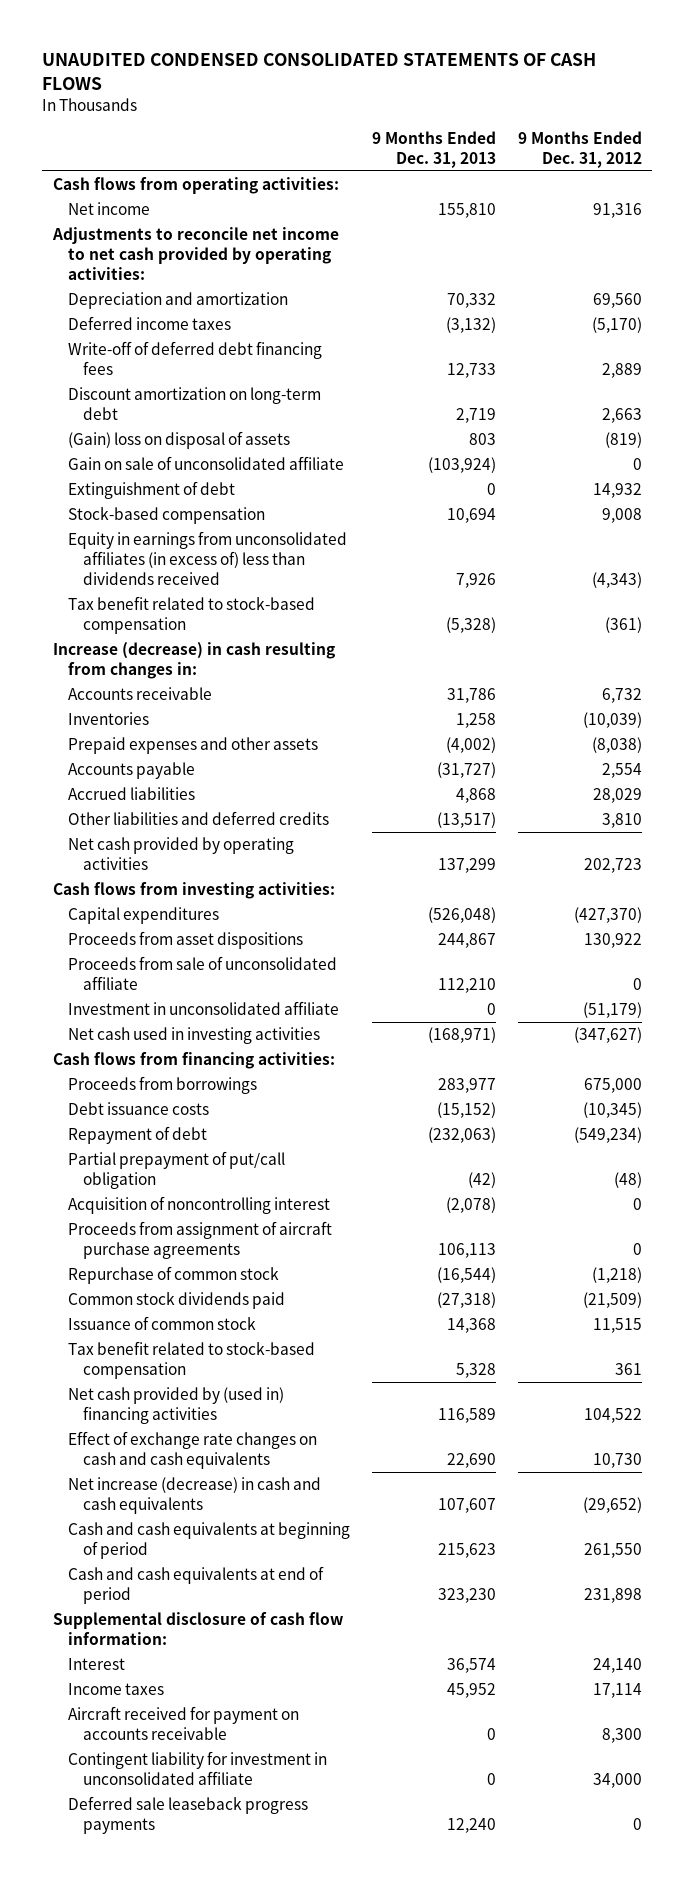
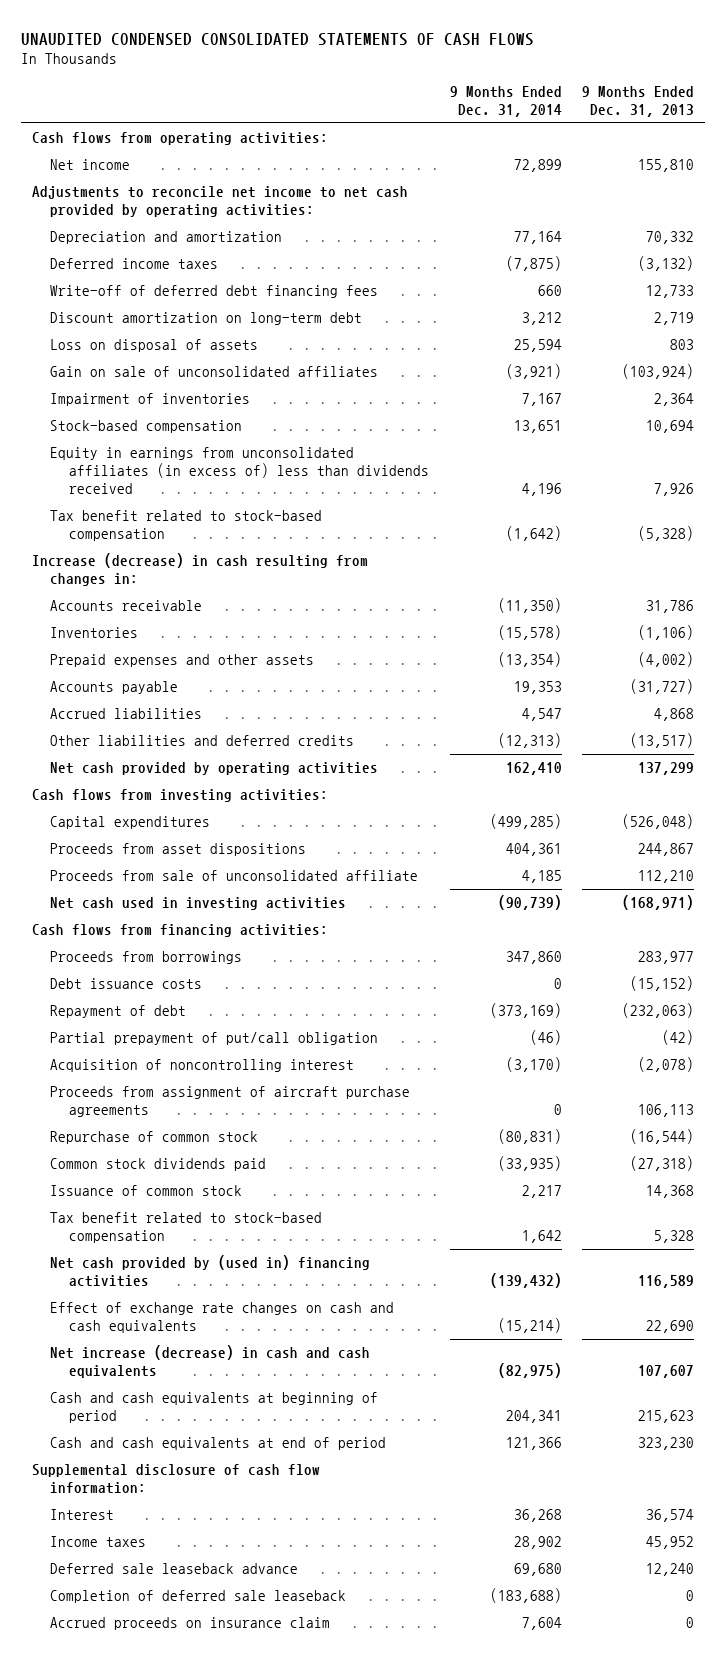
- | 9 Months Ended Dec. 31, 2013 | 9 Months Ended Dec. 31, 2012
+ | 9 Months Ended Dec. 31, 2014 | 9 Months Ended Dec. 31, 2013
- (Gain) loss on disposal of assets | 803 | (819)
- Gain on sale of unconsolidated affiliate | (103,924) | 0
- Extinguishment of debt | 0 | 14,932
+ Loss on disposal of assets | 25,594 | 803
+ Gain on sale of unconsolidated affiliates | (3,921) | (103,924)
+ Impairment of inventories | 7,167 | 2,364
- Inventories | 1,258 | (10,039)
+ Inventories | (15,578) | (1,106)
- Investment in unconsolidated affiliate | 0 | (51,179)
- Aircraft received for payment on accounts receivable | 0 | 8,300
- Contingent liability for investment in unconsolidated affiliate | 0 | 34,000
- Deferred sale leaseback progress payments | 12,240 | 0
+ Deferred sale leaseback advance | 69,680 | 12,240
+ Completion of deferred sale leaseback | (183,688) | 0
+ Accrued proceeds on insurance claim | 7,604 | 0

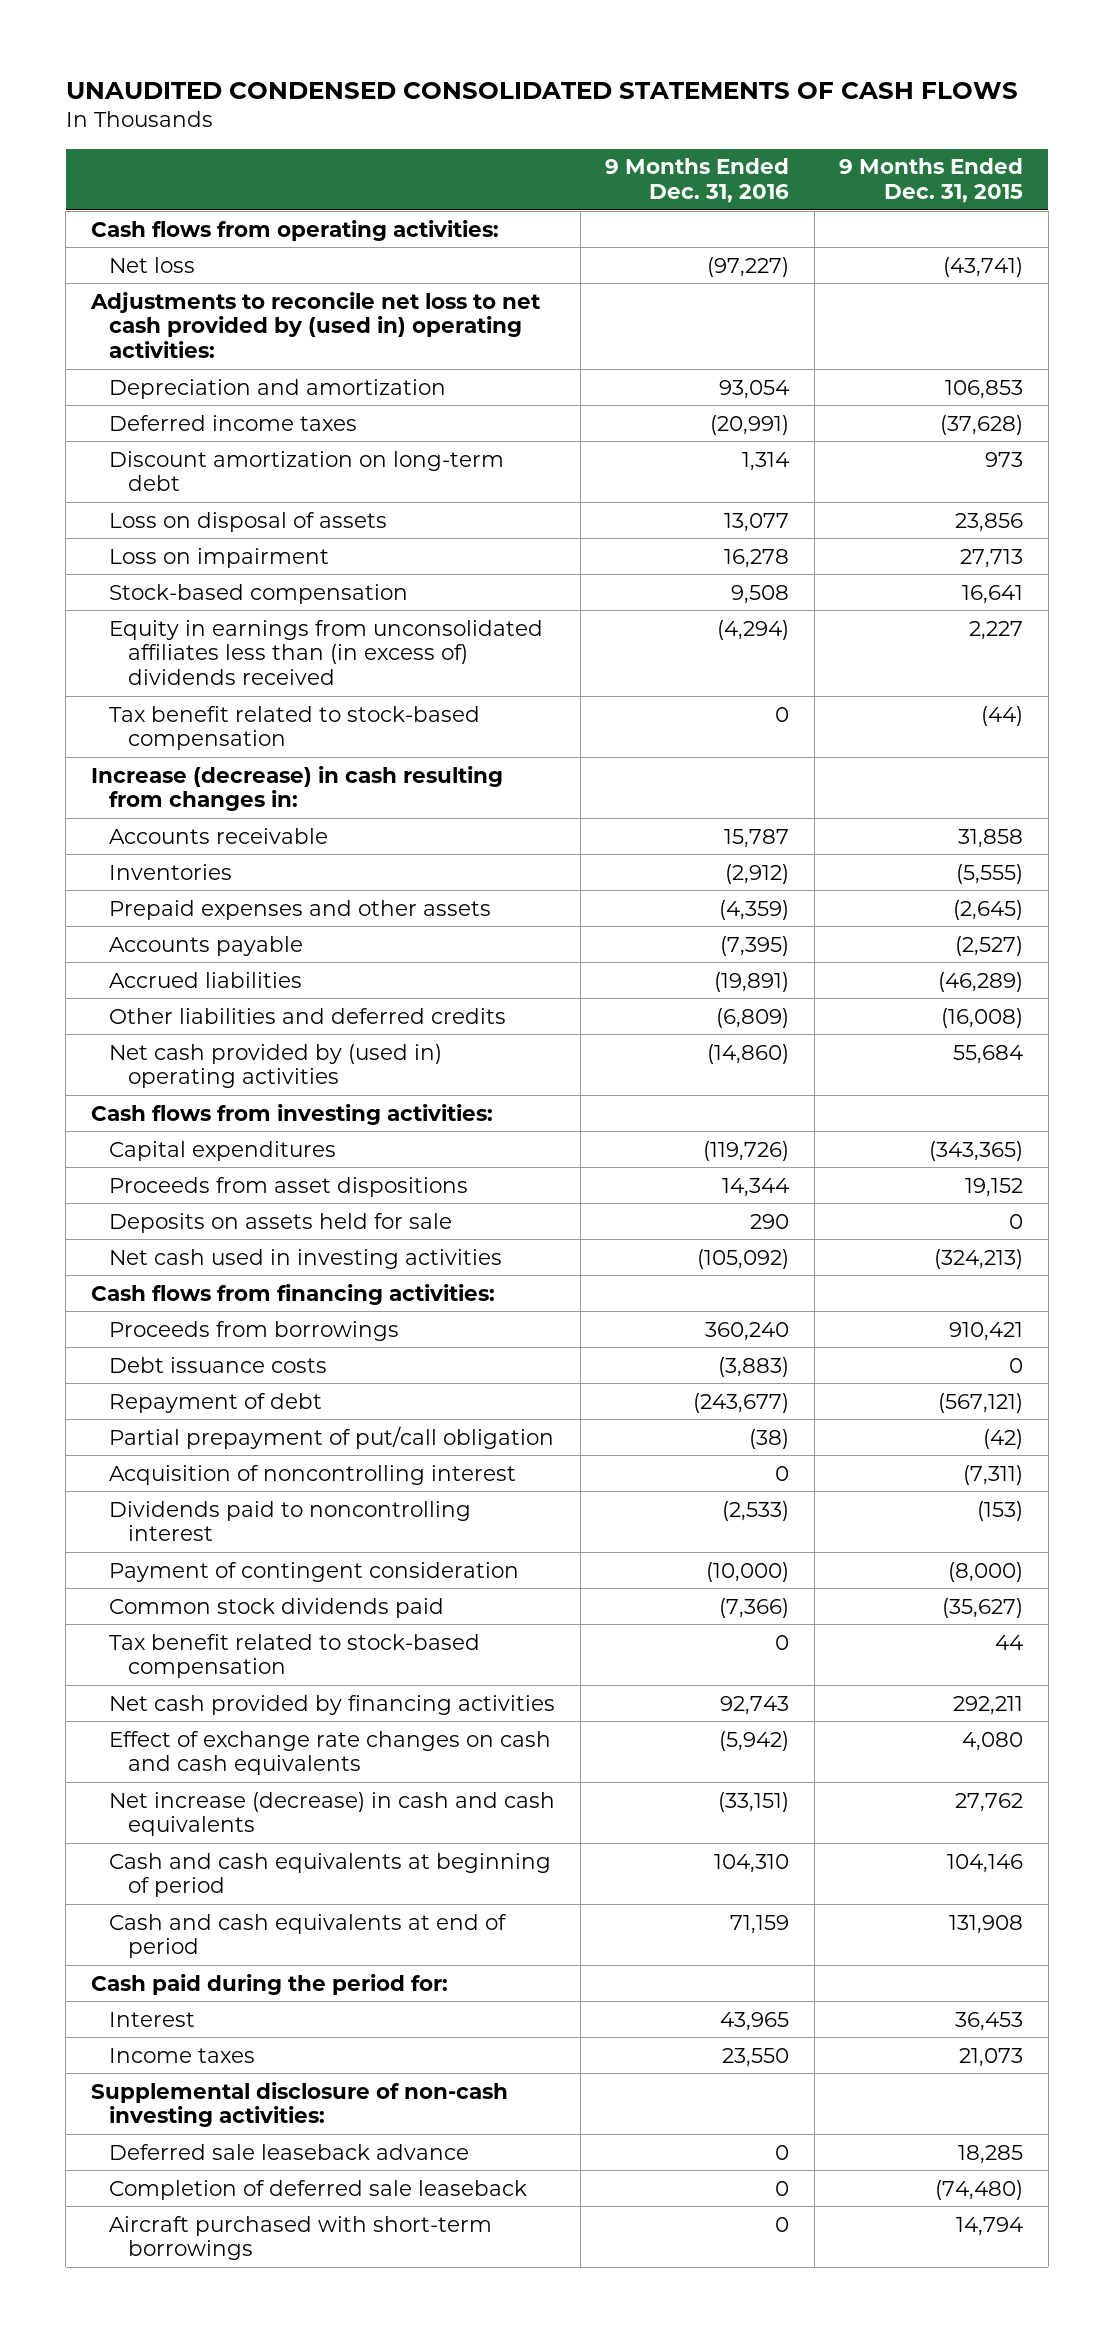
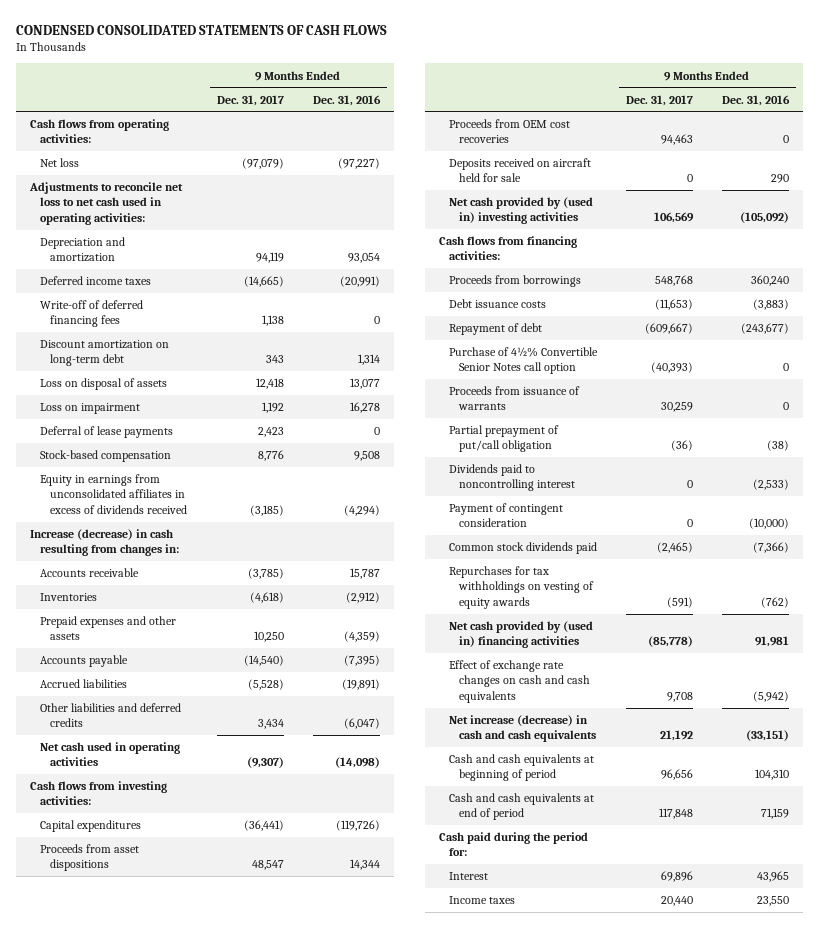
- UNAUDITED CONDENSED CONSOLIDATED STATEMENTS OF CASH FLOWS
+ CONDENSED CONSOLIDATED STATEMENTS OF CASH FLOWS
- | 9 Months Ended Dec. 31, 2016 | 9 Months Ended Dec. 31, 2015
+ | 9 Months Ended Dec. 31, 2017 | 9 Months Ended Dec. 31, 2016
- Adjustments to reconcile net loss to net cash provided by (used in) operating activities:
+ Adjustments to reconcile net loss to net cash used in operating activities:
+ Write-off of deferred financing fees | 1,138 | 0
+ Deferral of lease payments | 2,423 | 0
- Equity in earnings from unconsolidated affiliates less than (in excess of) dividends received | (4,294) | 2,227
- Tax benefit related to stock-based compensation | 0 | (44)
+ Equity in earnings from unconsolidated affiliates in excess of dividends received | (3,185) | (4,294)
- Other liabilities and deferred credits | (6,809) | (16,008)
- Net cash provided by (used in) operating activities | (14,860) | 55,684
+ Other liabilities and deferred credits | 3,434 | (6,047)
+ Net cash used in operating activities | (9,307) | (14,098)
- Deposits on assets held for sale | 290 | 0
- Net cash used in investing activities | (105,092) | (324,213)
+ Proceeds from OEM cost recoveries | 94,463 | 0
+ Deposits received on aircraft held for sale | 0 | 290
+ Net cash provided by (used in) investing activities | 106,569 | (105,092)
+ Purchase of 4½% Convertible Senior Notes call option | (40,393) | 0
+ Proceeds from issuance of warrants | 30,259 | 0
- Acquisition of noncontrolling interest | 0 | (7,311)
- Tax benefit related to stock-based compensation | 0 | 44
- Net cash provided by financing activities | 92,743 | 292,211
+ Repurchases for tax withholdings on vesting of equity awards | (591) | (762)
+ Net cash provided by (used in) financing activities | (85,778) | 91,981
- Supplemental disclosure of non-cash investing activities:
- Deferred sale leaseback advance | 0 | 18,285
- Completion of deferred sale leaseback | 0 | (74,480)
- Aircraft purchased with short-term borrowings | 0 | 14,794

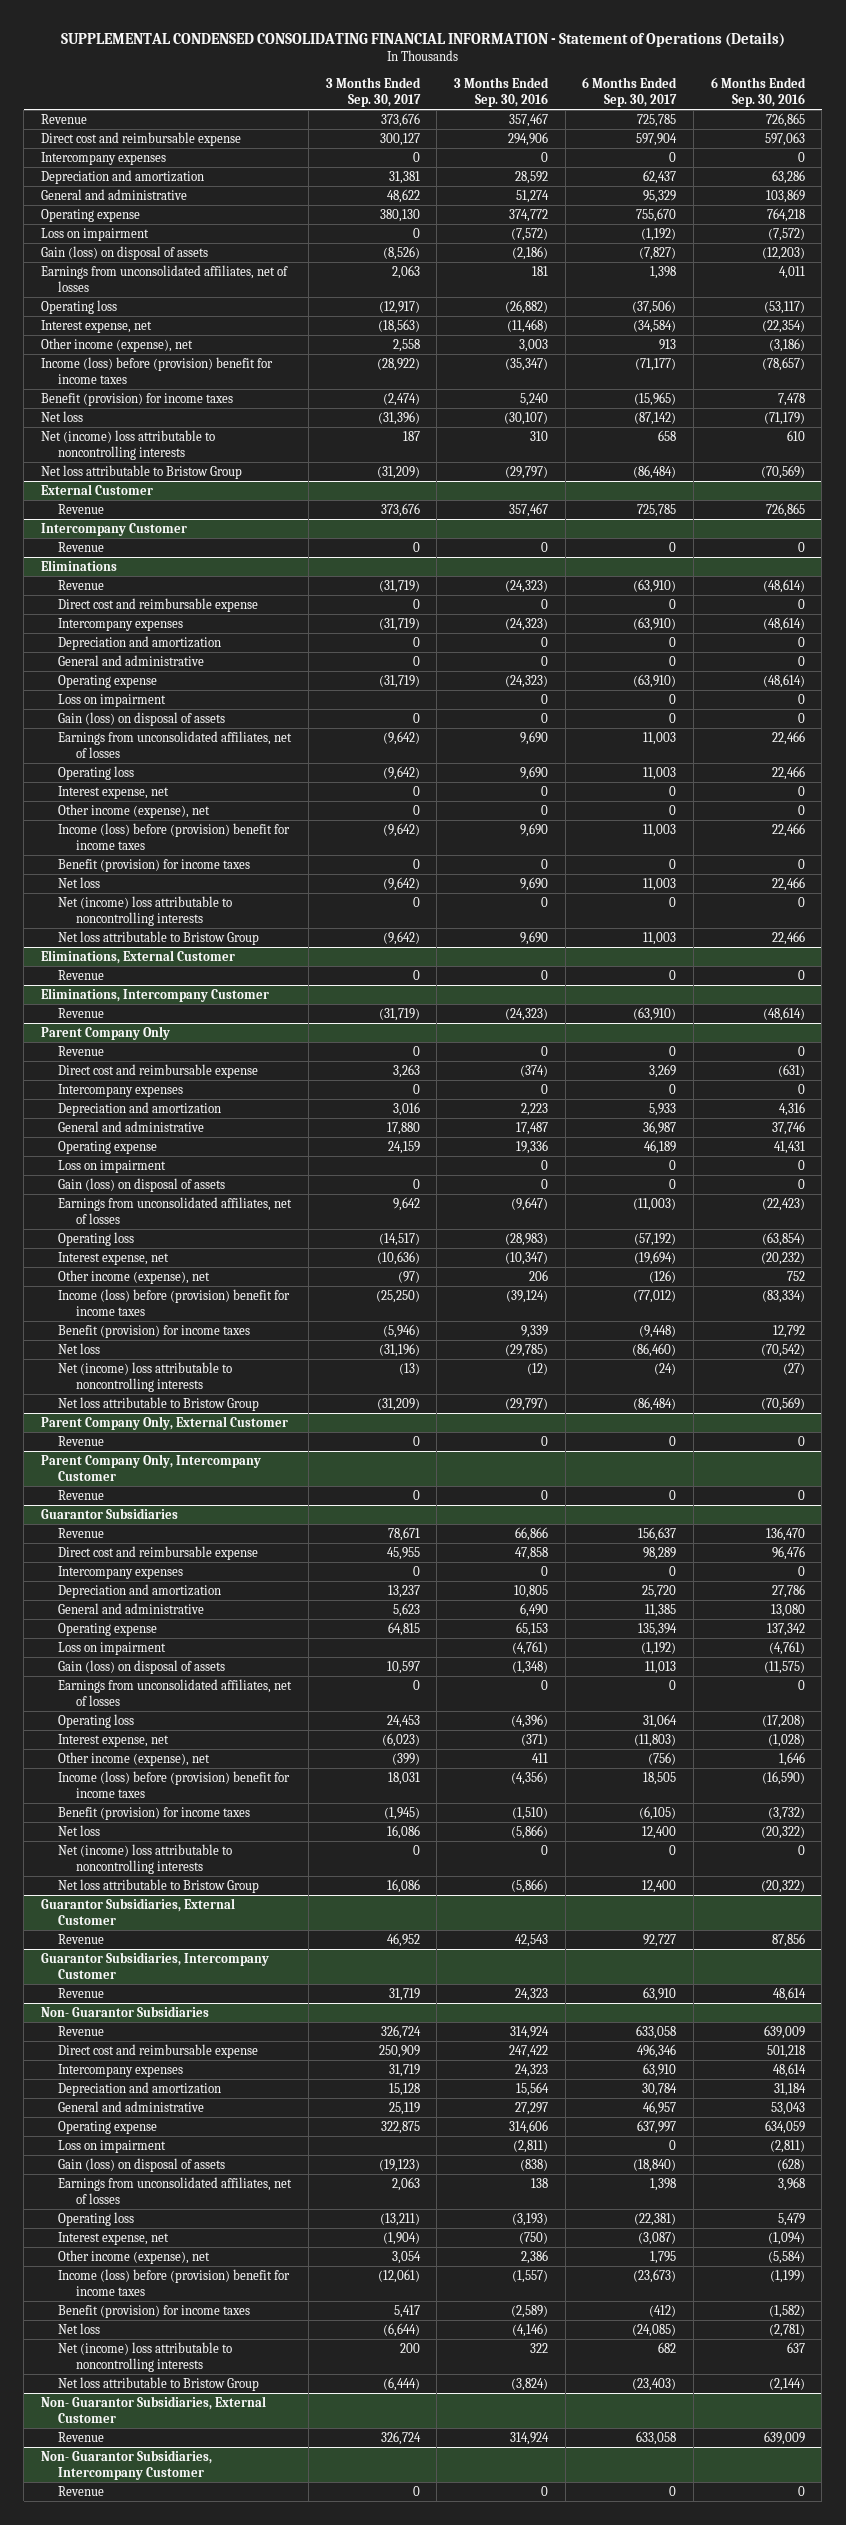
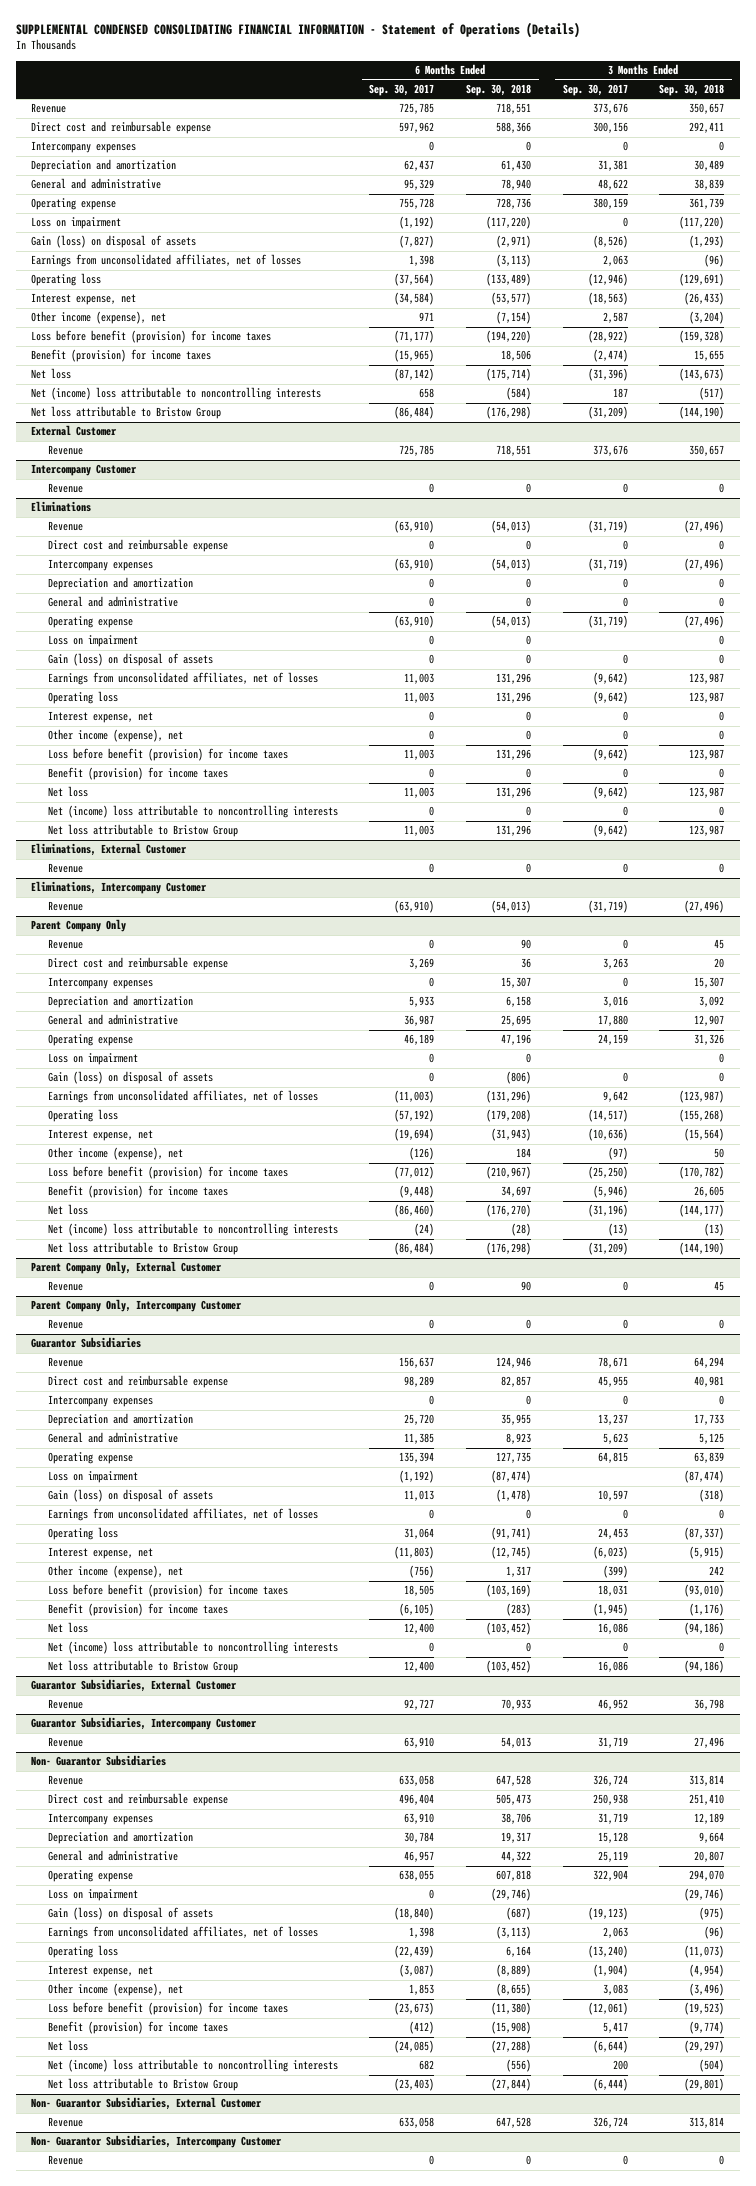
- | 3 Months Ended Sep. 30, 2017 | 3 Months Ended Sep. 30, 2016 | 6 Months Ended Sep. 30, 2017 | 6 Months Ended Sep. 30, 2016
+ | 6 Months Ended Sep. 30, 2017 | 6 Months Ended Sep. 30, 2018 | 3 Months Ended Sep. 30, 2017 | 3 Months Ended Sep. 30, 2018
- Direct cost and reimbursable expense | 300,127 | 294,906 | 597,904 | 597,063
+ Direct cost and reimbursable expense | 597,962 | 588,366 | 300,156 | 292,411
- Operating expense | 380,130 | 374,772 | 755,670 | 764,218
+ Operating expense | 755,728 | 728,736 | 380,159 | 361,739
- Operating loss | (12,917) | (26,882) | (37,506) | (53,117)
+ Operating loss | (37,564) | (133,489) | (12,946) | (129,691)
- Other income (expense), net | 2,558 | 3,003 | 913 | (3,186)
- Income (loss) before (provision) benefit for income taxes | (28,922) | (35,347) | (71,177) | (78,657)
+ Other income (expense), net | 971 | (7,154) | 2,587 | (3,204)
+ Loss before benefit (provision) for income taxes | (71,177) | (194,220) | (28,922) | (159,328)
@ Eliminations
- Income (loss) before (provision) benefit for income taxes | (9,642) | 9,690 | 11,003 | 22,466
+ Loss before benefit (provision) for income taxes | 11,003 | 131,296 | (9,642) | 123,987
@ Parent Company Only
- Income (loss) before (provision) benefit for income taxes | (25,250) | (39,124) | (77,012) | (83,334)
+ Loss before benefit (provision) for income taxes | (77,012) | (210,967) | (25,250) | (170,782)
@ Guarantor Subsidiaries
- Income (loss) before (provision) benefit for income taxes | 18,031 | (4,356) | 18,505 | (16,590)
+ Loss before benefit (provision) for income taxes | 18,505 | (103,169) | 18,031 | (93,010)
@ Non- Guarantor Subsidiaries
- Direct cost and reimbursable expense | 250,909 | 247,422 | 496,346 | 501,218
+ Direct cost and reimbursable expense | 496,404 | 505,473 | 250,938 | 251,410
- Operating expense | 322,875 | 314,606 | 637,997 | 634,059
+ Operating expense | 638,055 | 607,818 | 322,904 | 294,070
- Operating loss | (13,211) | (3,193) | (22,381) | 5,479
+ Operating loss | (22,439) | 6,164 | (13,240) | (11,073)
- Other income (expense), net | 3,054 | 2,386 | 1,795 | (5,584)
- Income (loss) before (provision) benefit for income taxes | (12,061) | (1,557) | (23,673) | (1,199)
+ Other income (expense), net | 1,853 | (8,655) | 3,083 | (3,496)
+ Loss before benefit (provision) for income taxes | (23,673) | (11,380) | (12,061) | (19,523)

